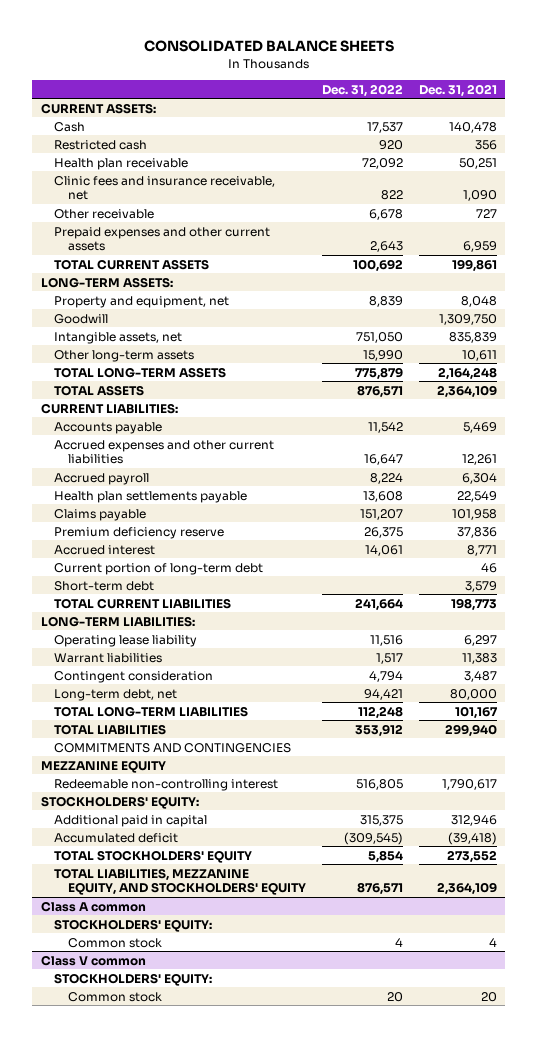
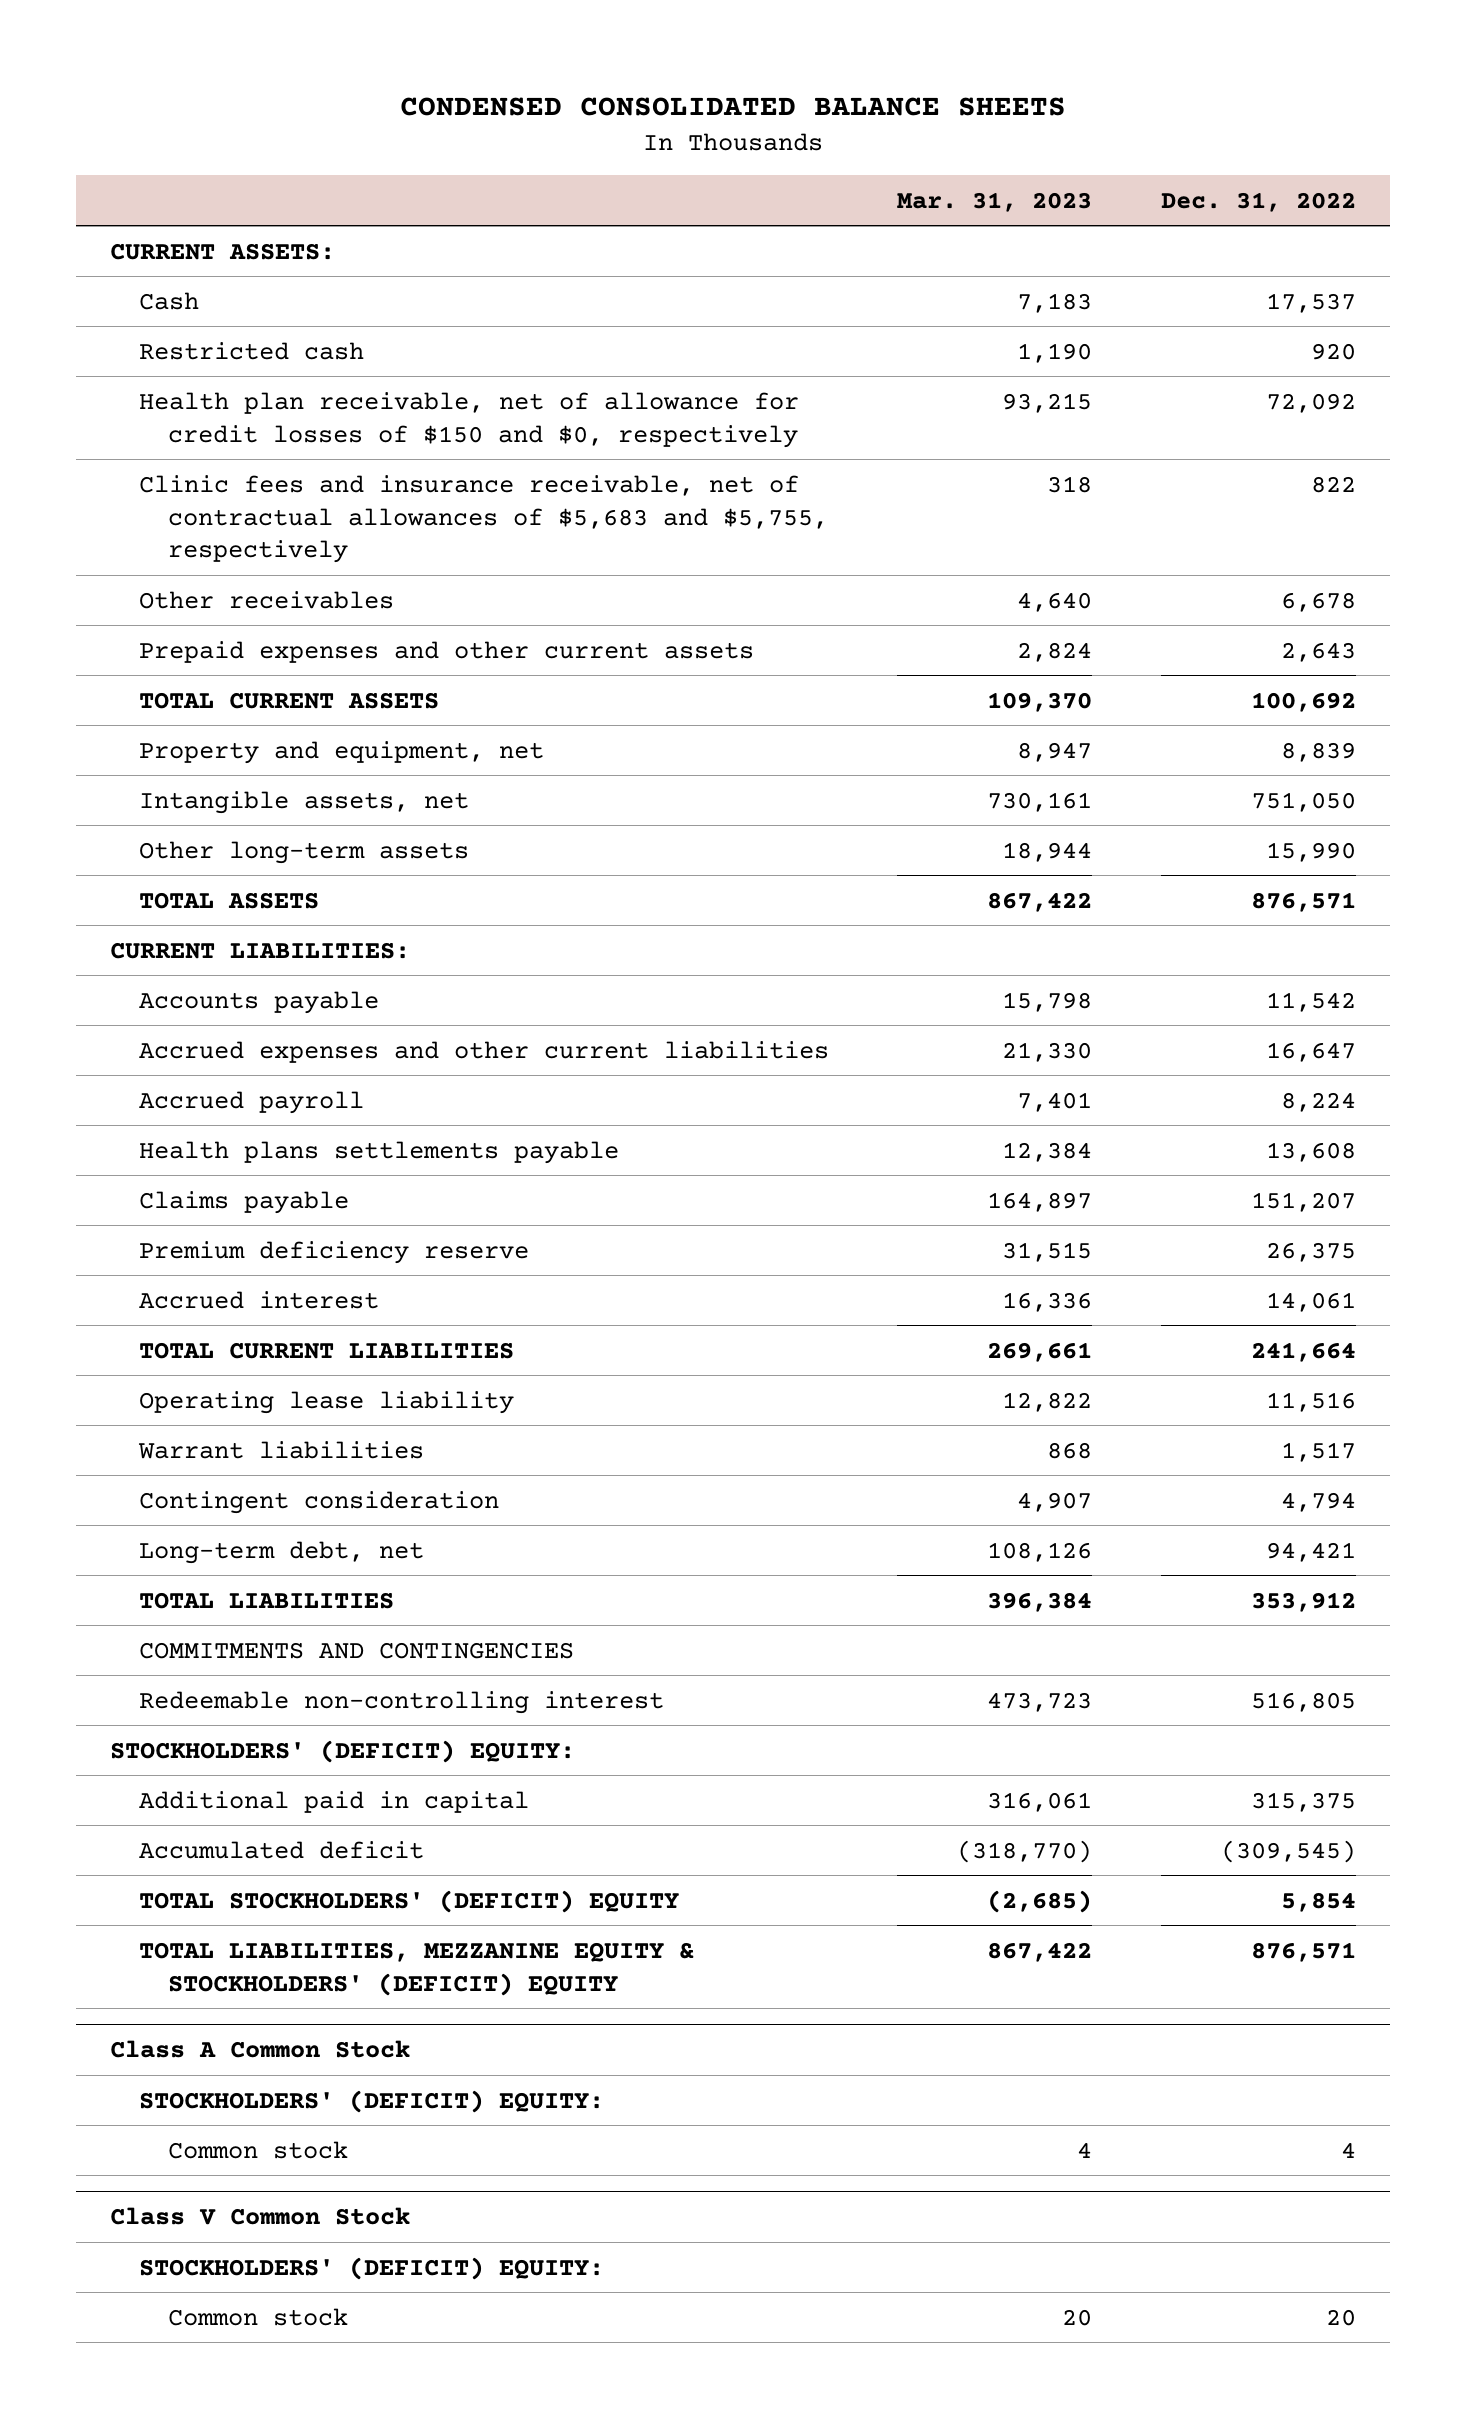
- CONSOLIDATED BALANCE SHEETS
+ CONDENSED CONSOLIDATED BALANCE SHEETS
- | Dec. 31, 2022 | Dec. 31, 2021
+ | Mar. 31, 2023 | Dec. 31, 2022
- Health plan receivable | 72,092 | 50,251
- Clinic fees and insurance receivable, net | 822 | 1,090
- Other receivable | 6,678 | 727
+ Health plan receivable, net of allowance for credit losses of $150 and $0, respectively | 93,215 | 72,092
+ Clinic fees and insurance receivable, net of contractual allowances of $5,683 and $5,755, respectively | 318 | 822
+ Other receivables | 4,640 | 6,678
- LONG-TERM ASSETS:
- Goodwill | | 1,309,750
- TOTAL LONG-TERM ASSETS | 775,879 | 2,164,248
- Health plan settlements payable | 13,608 | 22,549
+ Health plans settlements payable | 12,384 | 13,608
- Current portion of long-term debt | | 46
- Short-term debt | | 3,579
- LONG-TERM LIABILITIES:
- TOTAL LONG-TERM LIABILITIES | 112,248 | 101,167
- MEZZANINE EQUITY
- STOCKHOLDERS' EQUITY:
+ STOCKHOLDERS' (DEFICIT) EQUITY:
- TOTAL STOCKHOLDERS' EQUITY | 5,854 | 273,552
- TOTAL LIABILITIES, MEZZANINE EQUITY, AND STOCKHOLDERS' EQUITY | 876,571 | 2,364,109
- Class A common
- STOCKHOLDERS' EQUITY:
+ TOTAL STOCKHOLDERS' (DEFICIT) EQUITY | (2,685) | 5,854
+ TOTAL LIABILITIES, MEZZANINE EQUITY & STOCKHOLDERS' (DEFICIT) EQUITY | 867,422 | 876,571
+ Class A Common Stock
+ STOCKHOLDERS' (DEFICIT) EQUITY:
- Class V common
- STOCKHOLDERS' EQUITY:
+ Class V Common Stock
+ STOCKHOLDERS' (DEFICIT) EQUITY:

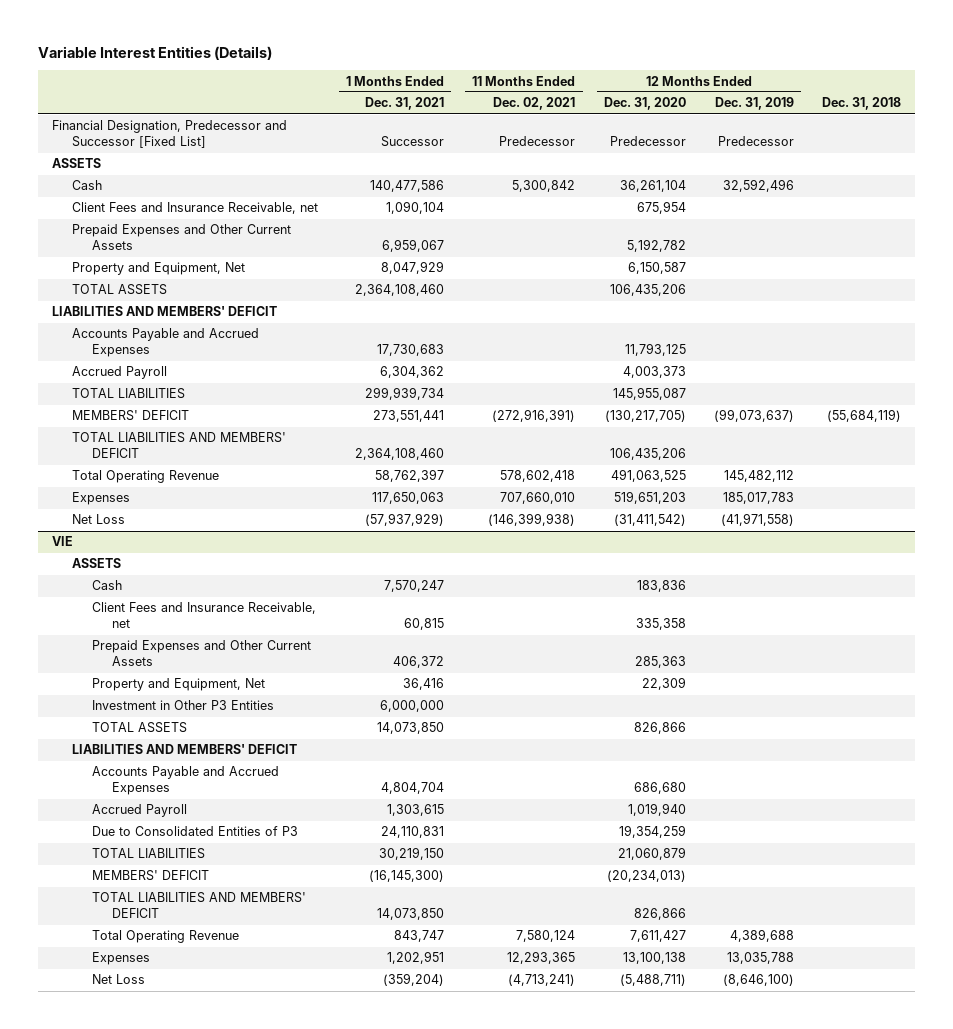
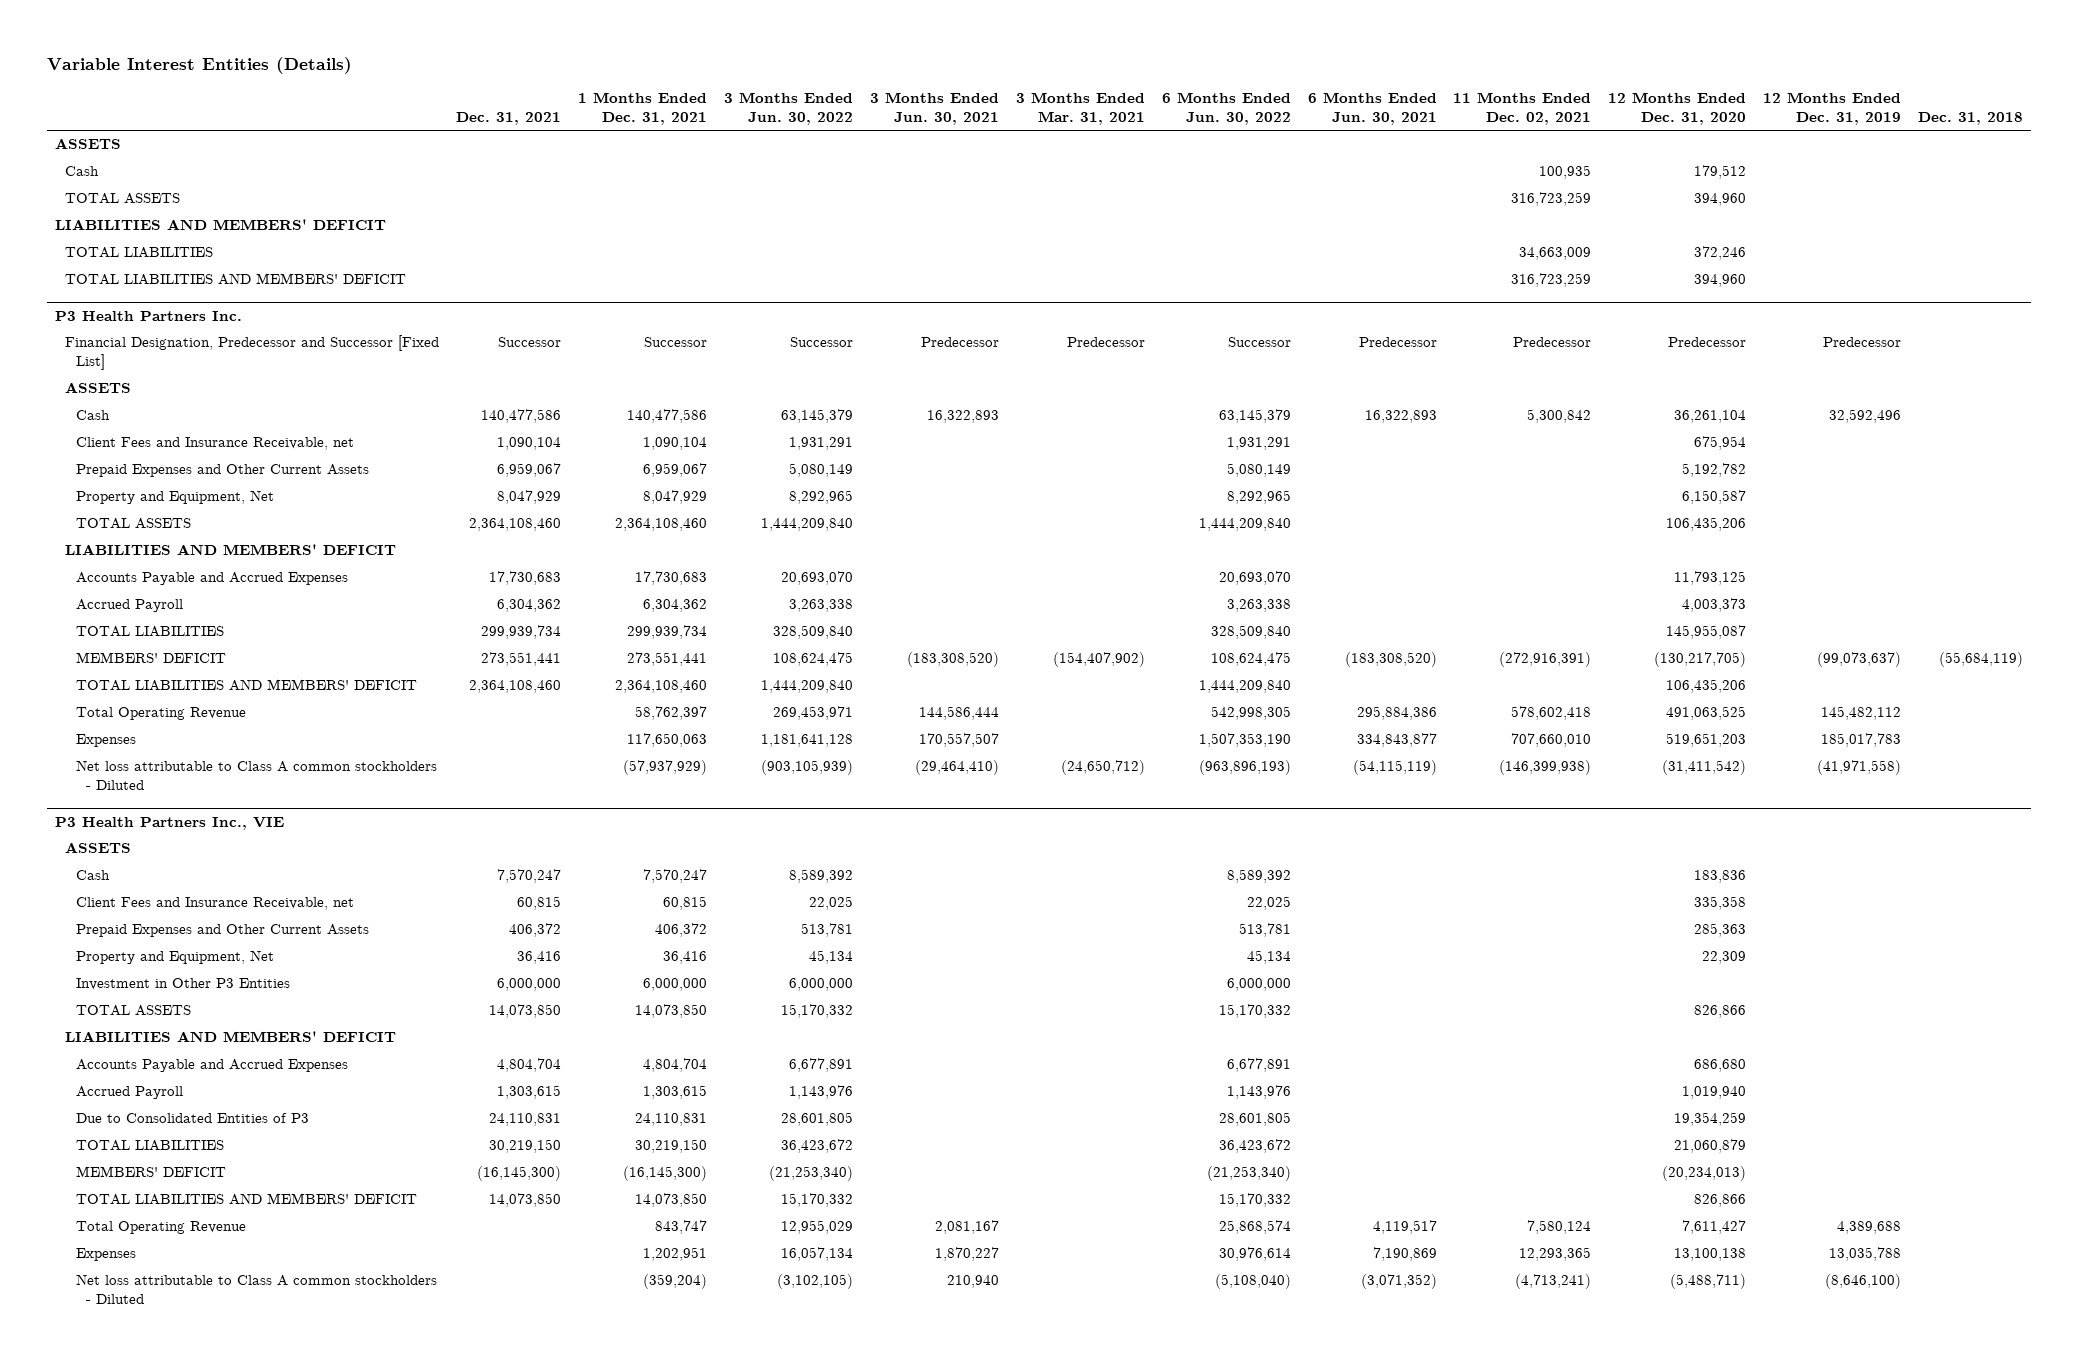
- | 1 Months Ended Dec. 31, 2021 | 11 Months Ended Dec. 02, 2021 | 12 Months Ended Dec. 31, 2020 | 12 Months Ended Dec. 31, 2019 | Dec. 31, 2018
+ | Dec. 31, 2021 | 1 Months Ended Dec. 31, 2021 | 3 Months Ended Jun. 30, 2022 | 3 Months Ended Jun. 30, 2021 | 3 Months Ended Mar. 31, 2021 | 6 Months Ended Jun. 30, 2022 | 6 Months Ended Jun. 30, 2021 | 11 Months Ended Dec. 02, 2021 | 12 Months Ended Dec. 31, 2020 | 12 Months Ended Dec. 31, 2019 | Dec. 31, 2018
+ ASSETS
+ Cash | | | | | | | | 100,935 | 179,512 | |
+ TOTAL ASSETS | | | | | | | | 316,723,259 | 394,960 | |
+ LIABILITIES AND MEMBERS' DEFICIT
+ TOTAL LIABILITIES | | | | | | | | 34,663,009 | 372,246 | |
+ TOTAL LIABILITIES AND MEMBERS' DEFICIT | | | | | | | | 316,723,259 | 394,960 | |
+ P3 Health Partners Inc.
- Net Loss | (57,937,929) | (146,399,938) | (31,411,542) | (41,971,558) |
- VIE
+ Net loss attributable to Class A common stockholders - Diluted | | (57,937,929) | (903,105,939) | (29,464,410) | (24,650,712) | (963,896,193) | (54,115,119) | (146,399,938) | (31,411,542) | (41,971,558) |
+ P3 Health Partners Inc., VIE
- Net Loss | (359,204) | (4,713,241) | (5,488,711) | (8,646,100) |
+ Net loss attributable to Class A common stockholders - Diluted | | (359,204) | (3,102,105) | 210,940 | | (5,108,040) | (3,071,352) | (4,713,241) | (5,488,711) | (8,646,100) |

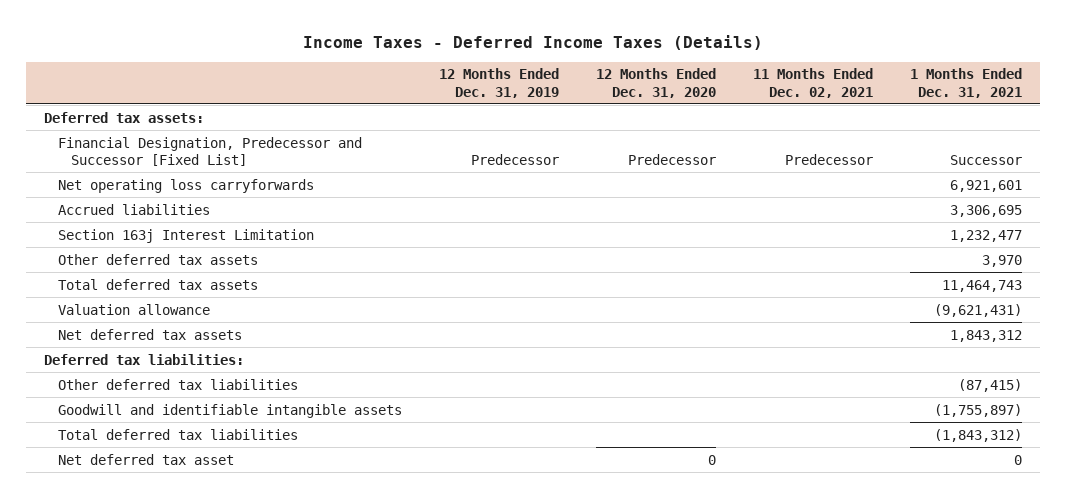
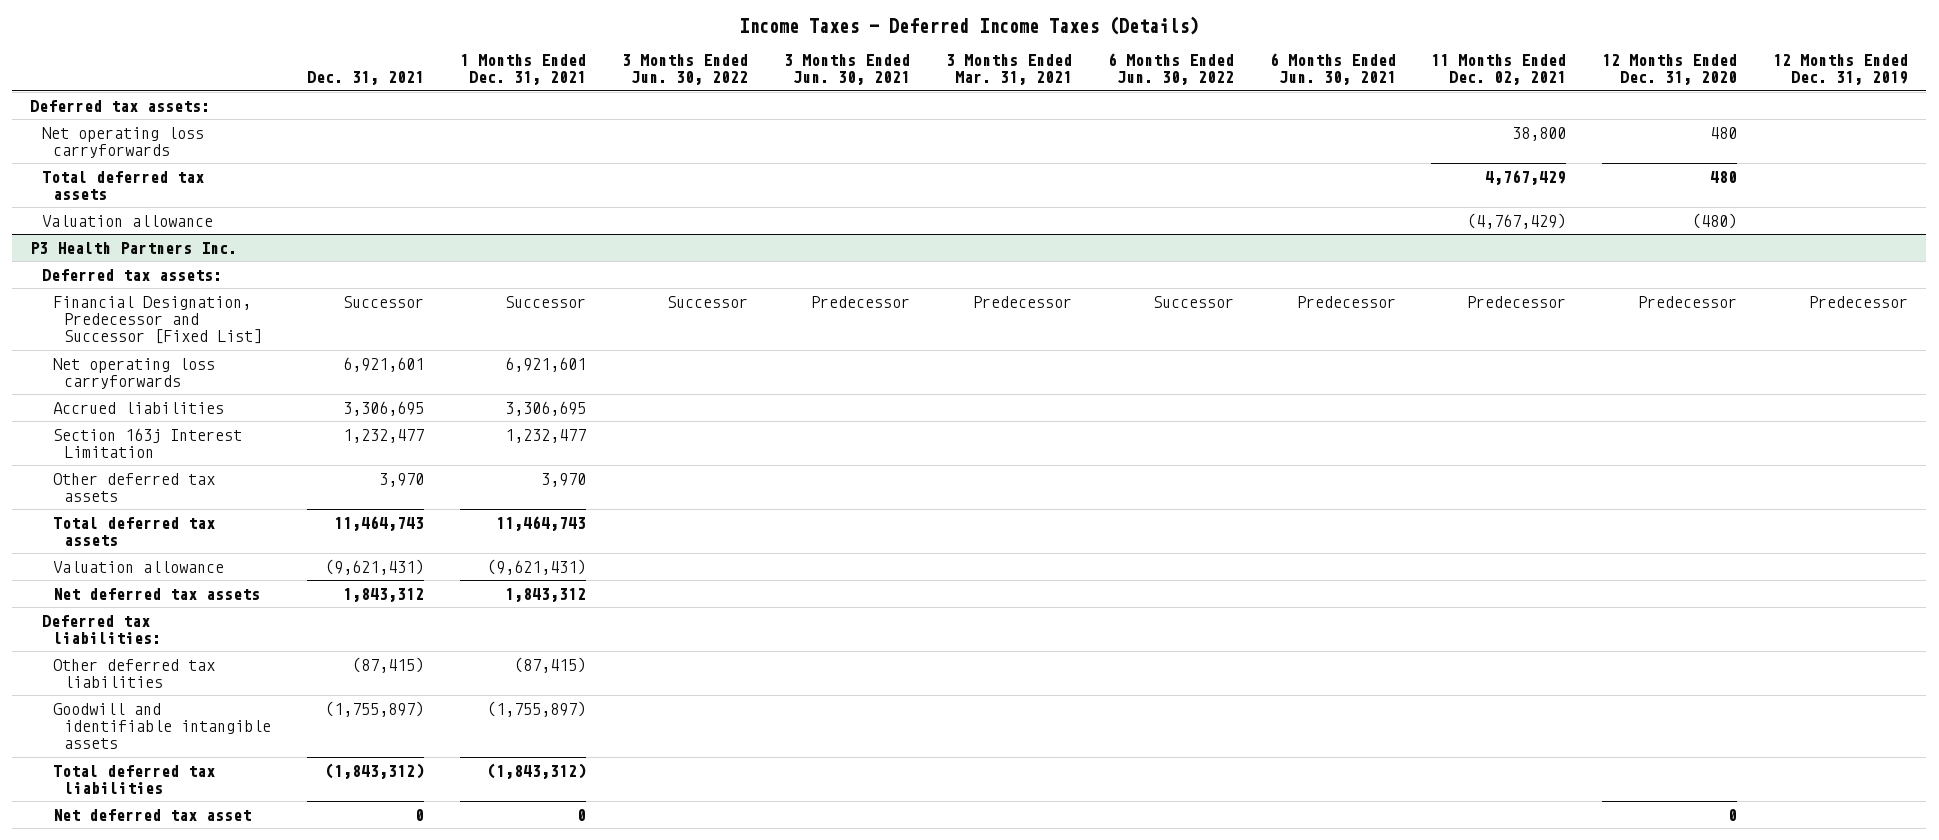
- | 12 Months Ended Dec. 31, 2019 | 12 Months Ended Dec. 31, 2020 | 11 Months Ended Dec. 02, 2021 | 1 Months Ended Dec. 31, 2021
+ | Dec. 31, 2021 | 1 Months Ended Dec. 31, 2021 | 3 Months Ended Jun. 30, 2022 | 3 Months Ended Jun. 30, 2021 | 3 Months Ended Mar. 31, 2021 | 6 Months Ended Jun. 30, 2022 | 6 Months Ended Jun. 30, 2021 | 11 Months Ended Dec. 02, 2021 | 12 Months Ended Dec. 31, 2020 | 12 Months Ended Dec. 31, 2019
+ Net operating loss carryforwards | | | | | | | | 38,800 | 480 |
+ Total deferred tax assets | | | | | | | | 4,767,429 | 480 |
+ Valuation allowance | | | | | | | | (4,767,429) | (480) |
+ P3 Health Partners Inc.
+ Deferred tax assets:

